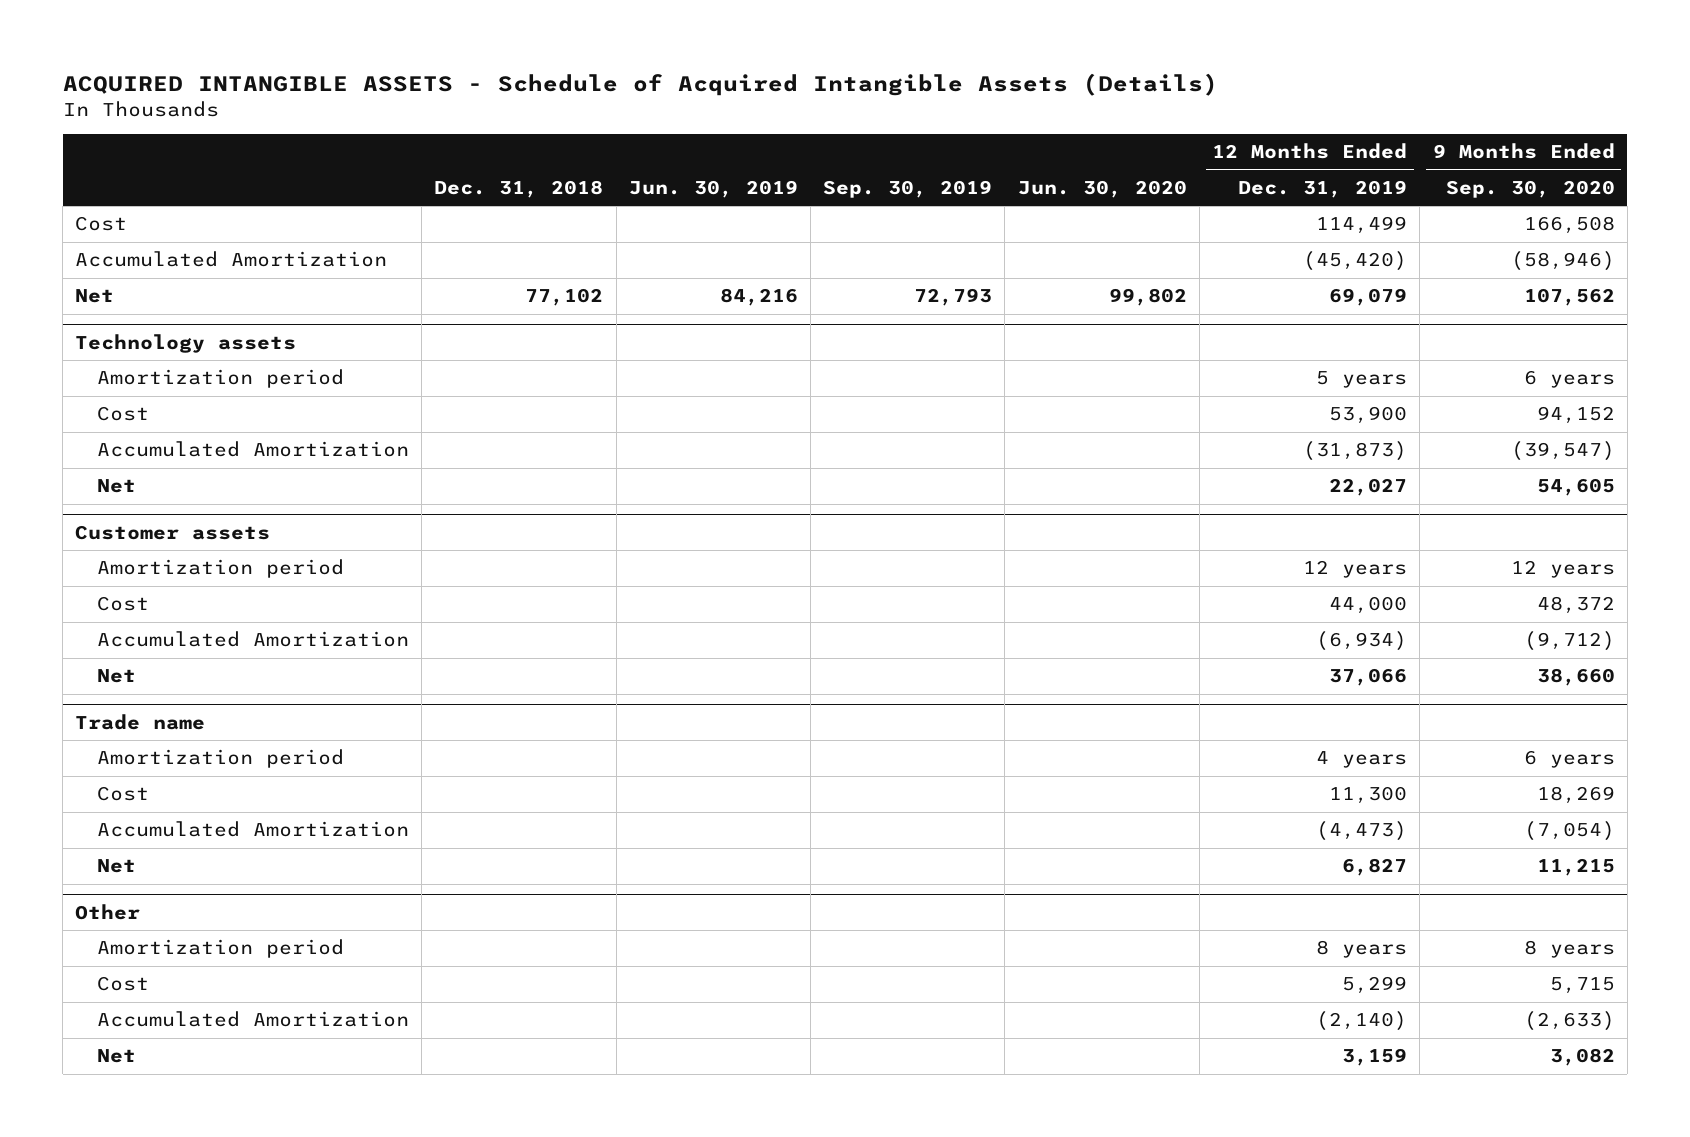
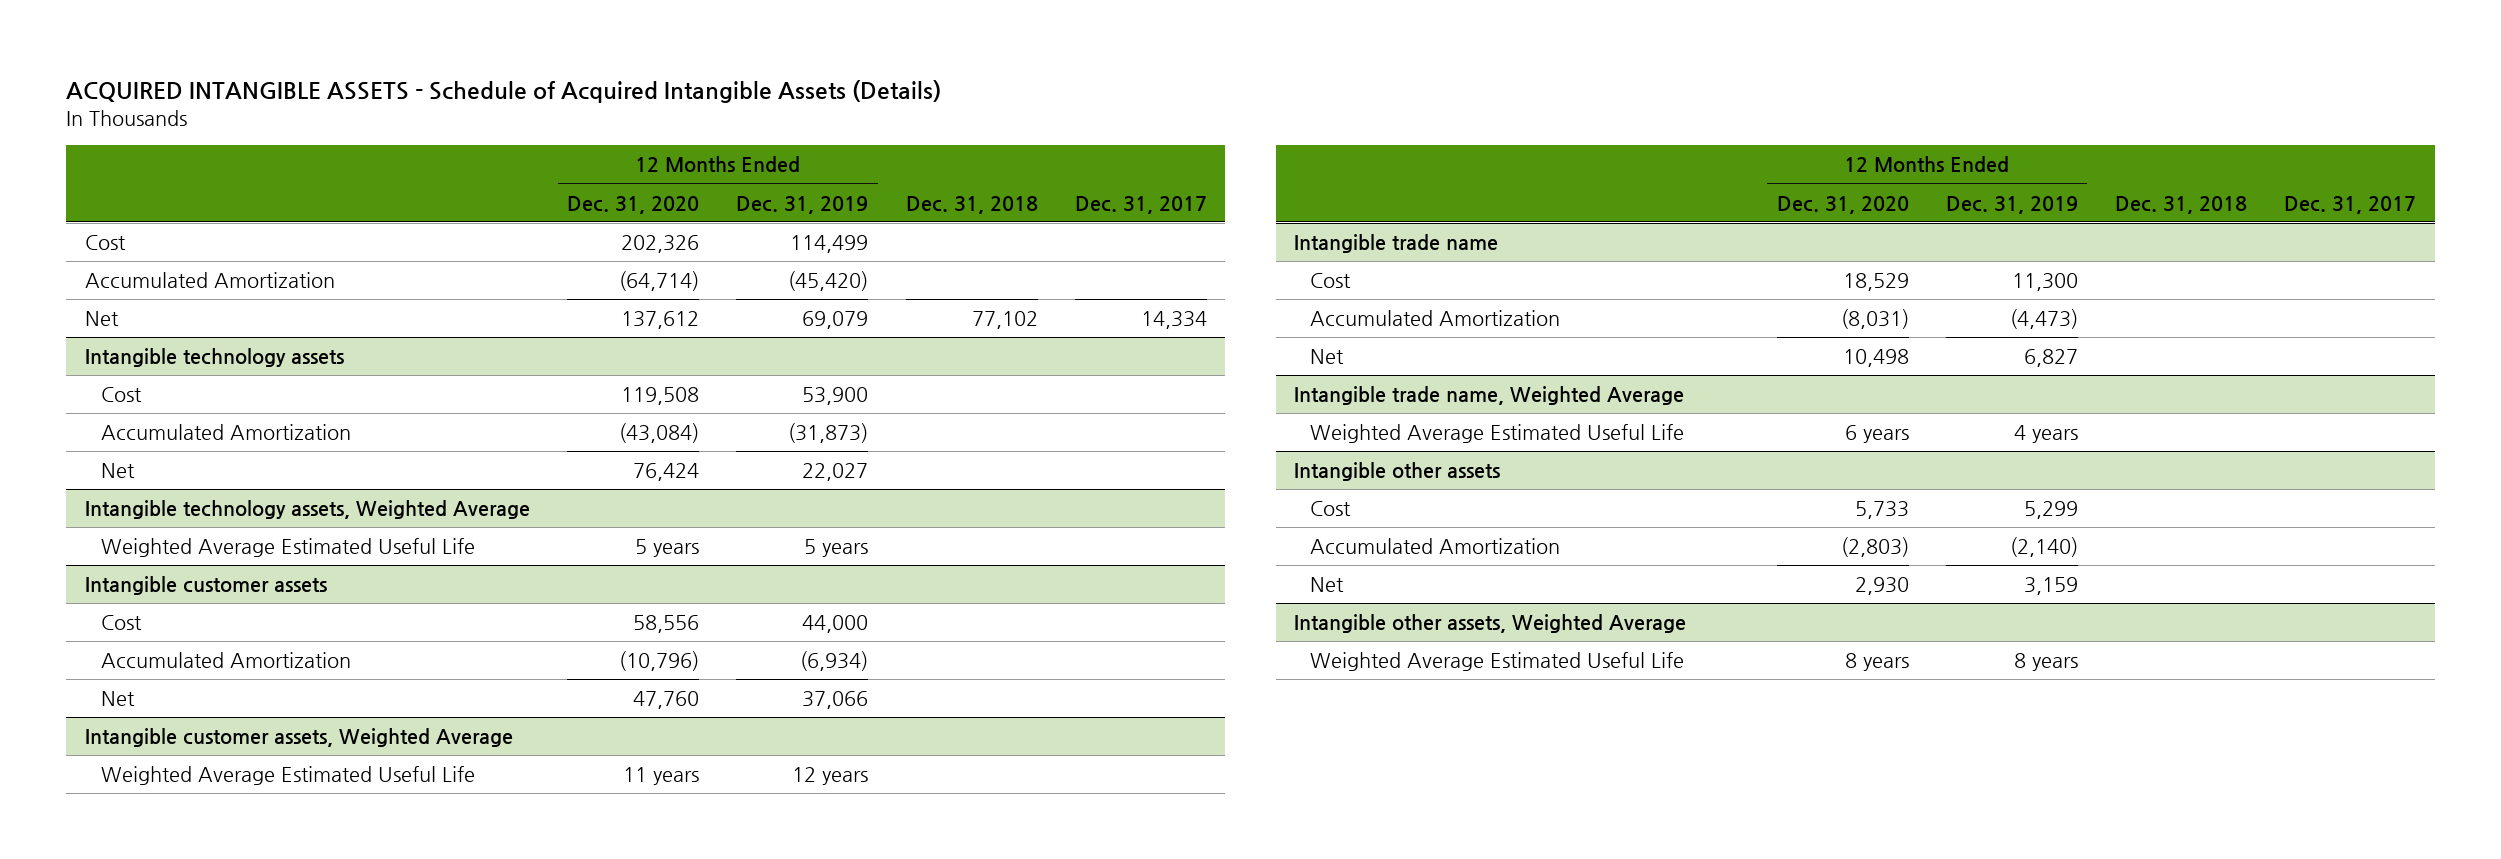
- | Dec. 31, 2018 | Jun. 30, 2019 | Sep. 30, 2019 | Jun. 30, 2020 | 12 Months Ended Dec. 31, 2019 | 9 Months Ended Sep. 30, 2020
+ | 12 Months Ended Dec. 31, 2020 | 12 Months Ended Dec. 31, 2019 | Dec. 31, 2018 | Dec. 31, 2017
- Technology assets
- Amortization period | | | | | 5 years | 6 years
+ Intangible technology assets
- Customer assets
- Amortization period | | | | | 12 years | 12 years
+ Intangible technology assets, Weighted Average
+ Weighted Average Estimated Useful Life | 5 years | 5 years | |
+ Intangible customer assets
- Trade name
- Amortization period | | | | | 4 years | 6 years
+ Intangible customer assets, Weighted Average
+ Weighted Average Estimated Useful Life | 11 years | 12 years | |
+ Intangible trade name
- Other
- Amortization period | | | | | 8 years | 8 years
+ Intangible trade name, Weighted Average
+ Weighted Average Estimated Useful Life | 6 years | 4 years | |
+ Intangible other assets
+ Intangible other assets, Weighted Average
+ Weighted Average Estimated Useful Life | 8 years | 8 years | |

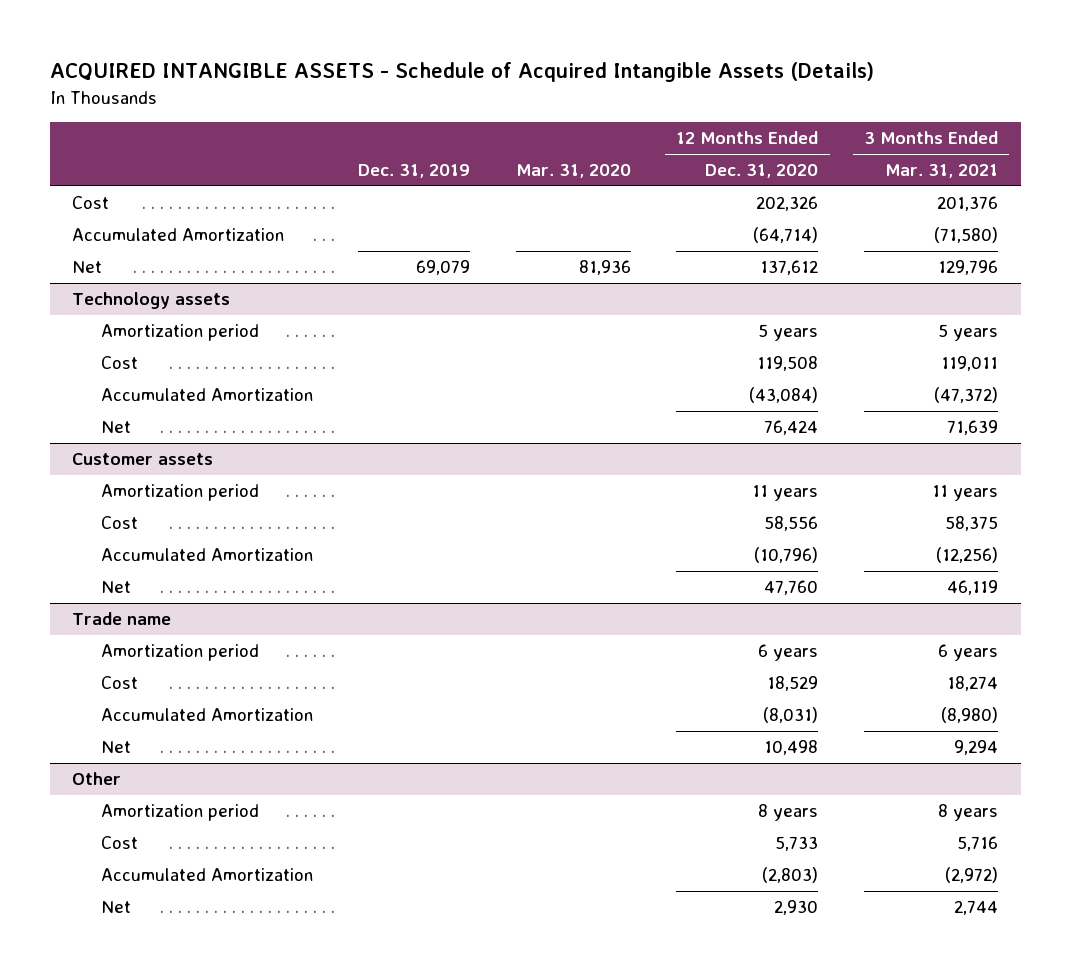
- | 12 Months Ended Dec. 31, 2020 | 12 Months Ended Dec. 31, 2019 | Dec. 31, 2018 | Dec. 31, 2017
+ | Dec. 31, 2019 | Mar. 31, 2020 | 12 Months Ended Dec. 31, 2020 | 3 Months Ended Mar. 31, 2021
- Intangible technology assets
+ Technology assets
+ Amortization period | | | 5 years | 5 years
- Intangible technology assets, Weighted Average
- Weighted Average Estimated Useful Life | 5 years | 5 years | |
- Intangible customer assets
+ Customer assets
+ Amortization period | | | 11 years | 11 years
- Intangible customer assets, Weighted Average
- Weighted Average Estimated Useful Life | 11 years | 12 years | |
- Intangible trade name
+ Trade name
+ Amortization period | | | 6 years | 6 years
- Intangible trade name, Weighted Average
- Weighted Average Estimated Useful Life | 6 years | 4 years | |
- Intangible other assets
+ Other
+ Amortization period | | | 8 years | 8 years
- Intangible other assets, Weighted Average
- Weighted Average Estimated Useful Life | 8 years | 8 years | |

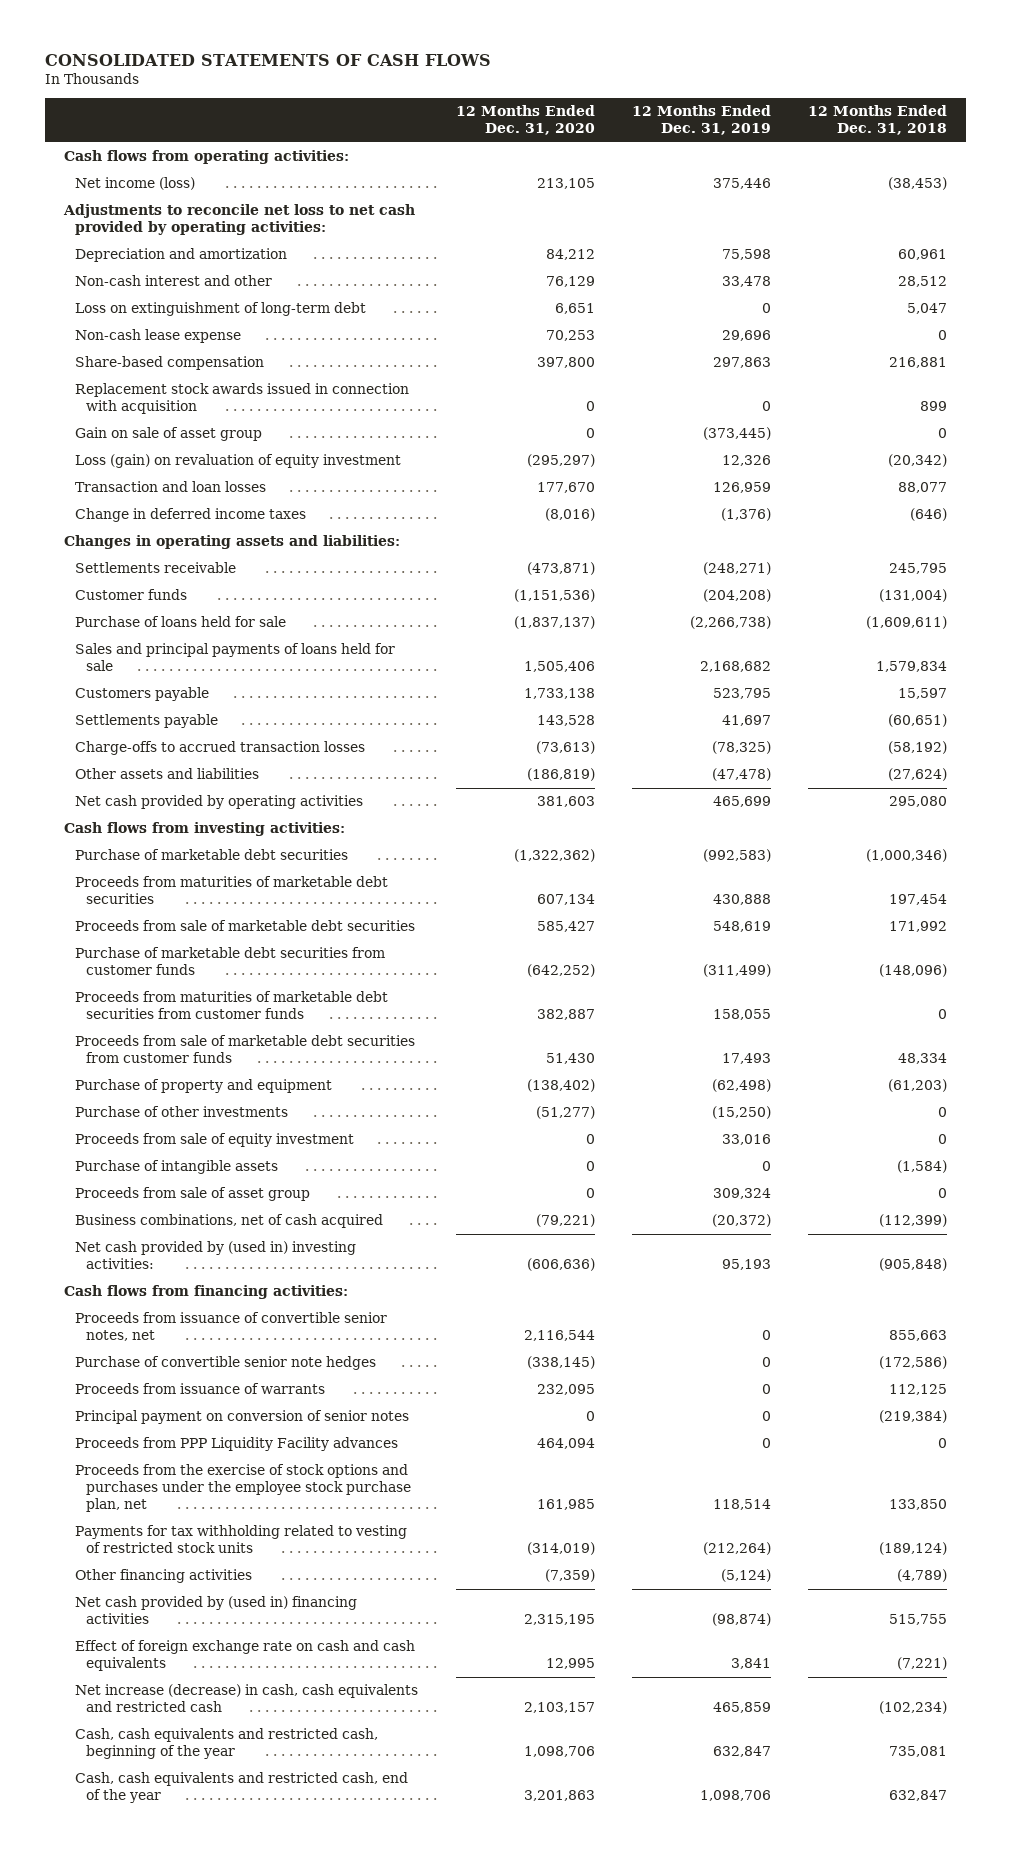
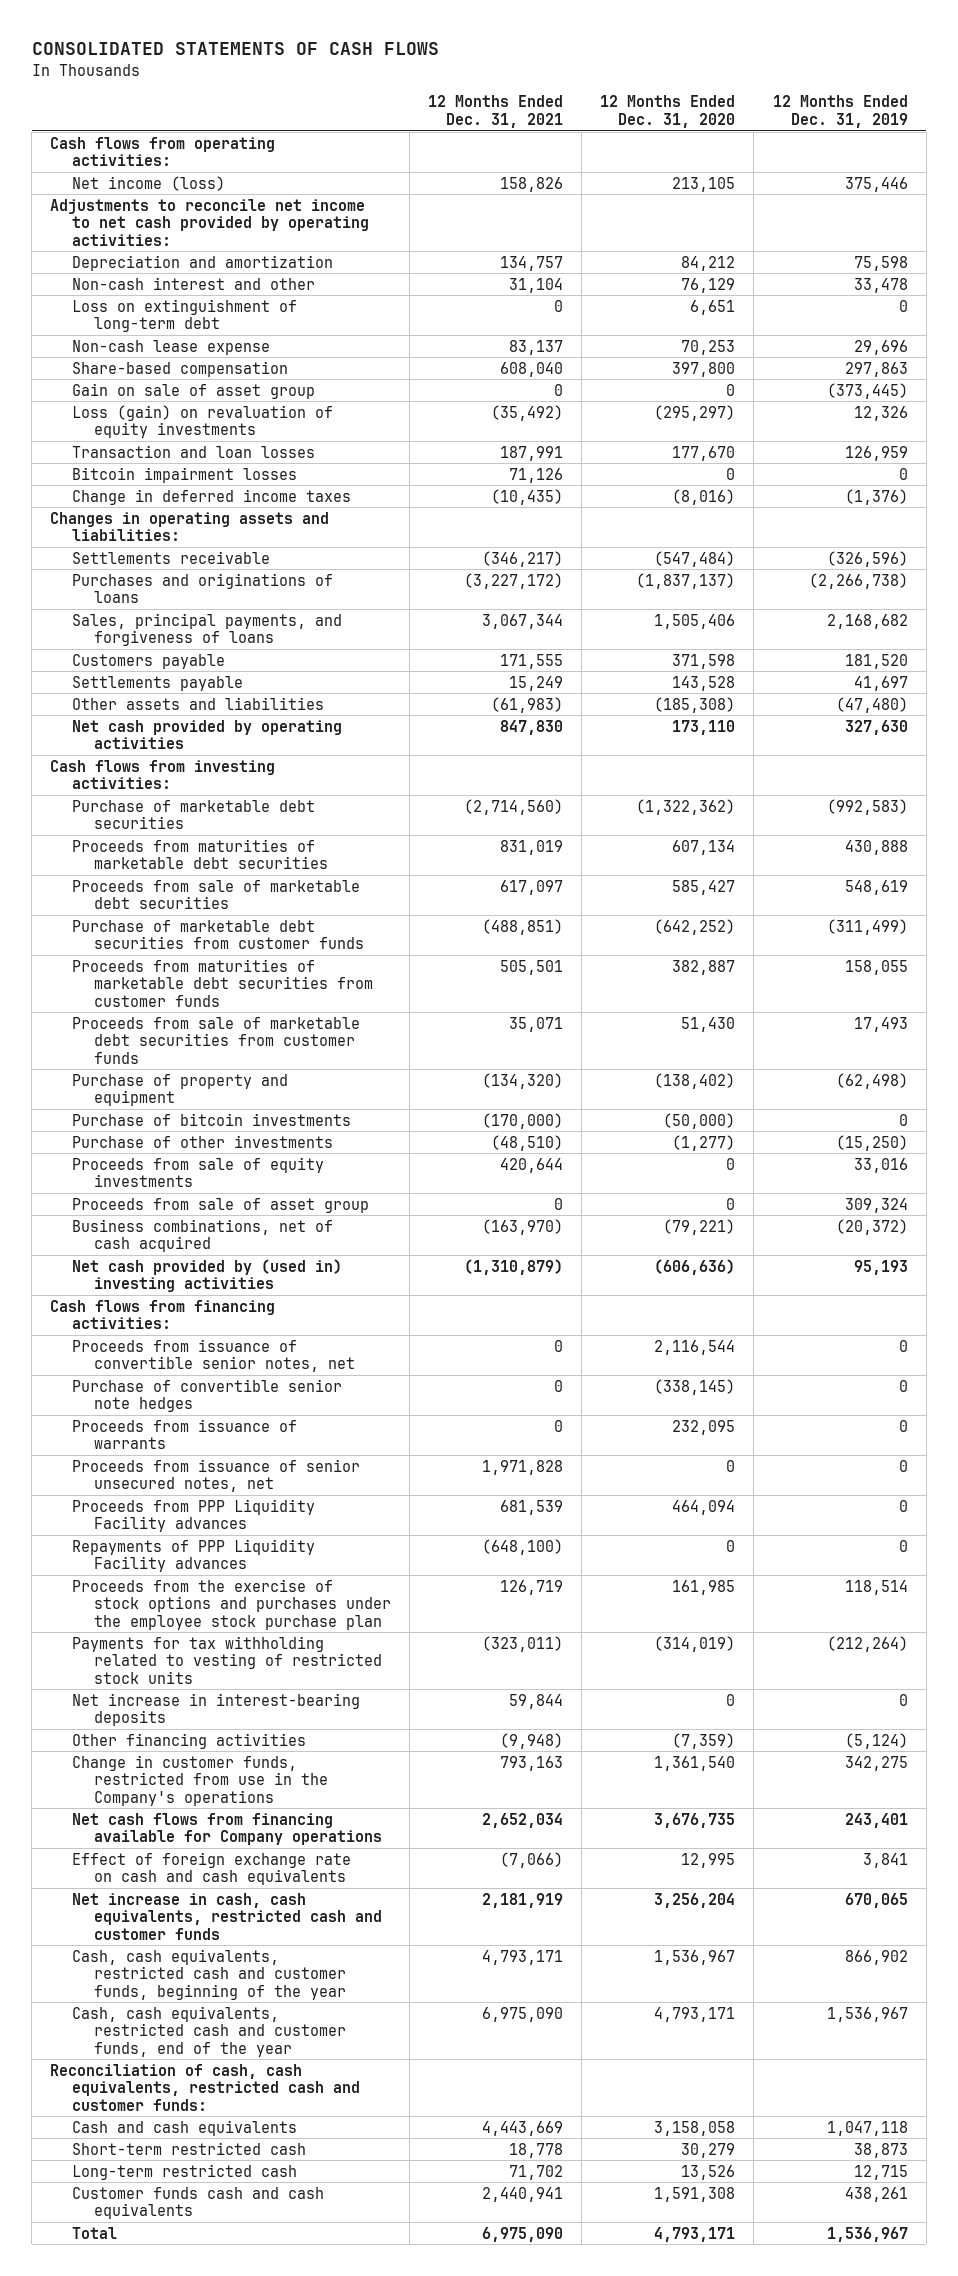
- | 12 Months Ended Dec. 31, 2020 | 12 Months Ended Dec. 31, 2019 | 12 Months Ended Dec. 31, 2018
+ | 12 Months Ended Dec. 31, 2021 | 12 Months Ended Dec. 31, 2020 | 12 Months Ended Dec. 31, 2019
- Adjustments to reconcile net loss to net cash provided by operating activities:
+ Adjustments to reconcile net income to net cash provided by operating activities:
- Replacement stock awards issued in connection with acquisition | 0 | 0 | 899
- Loss (gain) on revaluation of equity investment | (295,297) | 12,326 | (20,342)
+ Loss (gain) on revaluation of equity investments | (35,492) | (295,297) | 12,326
+ Bitcoin impairment losses | 71,126 | 0 | 0
- Settlements receivable | (473,871) | (248,271) | 245,795
- Customer funds | (1,151,536) | (204,208) | (131,004)
- Purchase of loans held for sale | (1,837,137) | (2,266,738) | (1,609,611)
- Sales and principal payments of loans held for sale | 1,505,406 | 2,168,682 | 1,579,834
- Customers payable | 1,733,138 | 523,795 | 15,597
+ Settlements receivable | (346,217) | (547,484) | (326,596)
+ Purchases and originations of loans | (3,227,172) | (1,837,137) | (2,266,738)
+ Sales, principal payments, and forgiveness of loans | 3,067,344 | 1,505,406 | 2,168,682
+ Customers payable | 171,555 | 371,598 | 181,520
- Charge-offs to accrued transaction losses | (73,613) | (78,325) | (58,192)
- Other assets and liabilities | (186,819) | (47,478) | (27,624)
- Net cash provided by operating activities | 381,603 | 465,699 | 295,080
+ Other assets and liabilities | (61,983) | (185,308) | (47,480)
+ Net cash provided by operating activities | 847,830 | 173,110 | 327,630
- Purchase of other investments | (51,277) | (15,250) | 0
- Proceeds from sale of equity investment | 0 | 33,016 | 0
- Purchase of intangible assets | 0 | 0 | (1,584)
+ Purchase of bitcoin investments | (170,000) | (50,000) | 0
+ Purchase of other investments | (48,510) | (1,277) | (15,250)
+ Proceeds from sale of equity investments | 420,644 | 0 | 33,016
- Net cash provided by (used in) investing activities: | (606,636) | 95,193 | (905,848)
+ Net cash provided by (used in) investing activities | (1,310,879) | (606,636) | 95,193
- Principal payment on conversion of senior notes | 0 | 0 | (219,384)
+ Proceeds from issuance of senior unsecured notes, net | 1,971,828 | 0 | 0
- Proceeds from the exercise of stock options and purchases under the employee stock purchase plan, net | 161,985 | 118,514 | 133,850
+ Repayments of PPP Liquidity Facility advances | (648,100) | 0 | 0
+ Proceeds from the exercise of stock options and purchases under the employee stock purchase plan | 126,719 | 161,985 | 118,514
+ Net increase in interest-bearing deposits | 59,844 | 0 | 0
- Net cash provided by (used in) financing activities | 2,315,195 | (98,874) | 515,755
+ Change in customer funds, restricted from use in the Company's operations | 793,163 | 1,361,540 | 342,275
+ Net cash flows from financing available for Company operations | 2,652,034 | 3,676,735 | 243,401
- Net increase (decrease) in cash, cash equivalents and restricted cash | 2,103,157 | 465,859 | (102,234)
- Cash, cash equivalents and restricted cash, beginning of the year | 1,098,706 | 632,847 | 735,081
- Cash, cash equivalents and restricted cash, end of the year | 3,201,863 | 1,098,706 | 632,847
+ Net increase in cash, cash equivalents, restricted cash and customer funds | 2,181,919 | 3,256,204 | 670,065
+ Cash, cash equivalents, restricted cash and customer funds, beginning of the year | 4,793,171 | 1,536,967 | 866,902
+ Cash, cash equivalents, restricted cash and customer funds, end of the year | 6,975,090 | 4,793,171 | 1,536,967
+ Reconciliation of cash, cash equivalents, restricted cash and customer funds:
+ Cash and cash equivalents | 4,443,669 | 3,158,058 | 1,047,118
+ Short-term restricted cash | 18,778 | 30,279 | 38,873
+ Long-term restricted cash | 71,702 | 13,526 | 12,715
+ Customer funds cash and cash equivalents | 2,440,941 | 1,591,308 | 438,261
+ Total | 6,975,090 | 4,793,171 | 1,536,967

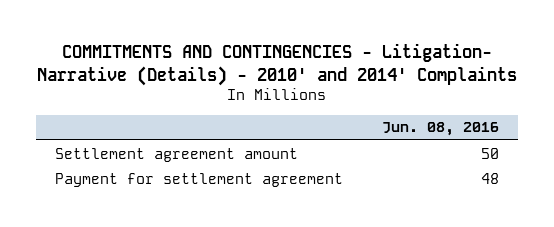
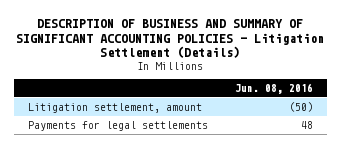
- COMMITMENTS AND CONTINGENCIES - Litigation- Narrative (Details) - 2010' and 2014' Complaints
+ DESCRIPTION OF BUSINESS AND SUMMARY OF SIGNIFICANT ACCOUNTING POLICIES - Litigation Settlement (Details)
- Settlement agreement amount | 50
- Payment for settlement agreement | 48
+ Litigation settlement, amount | (50)
+ Payments for legal settlements | 48

